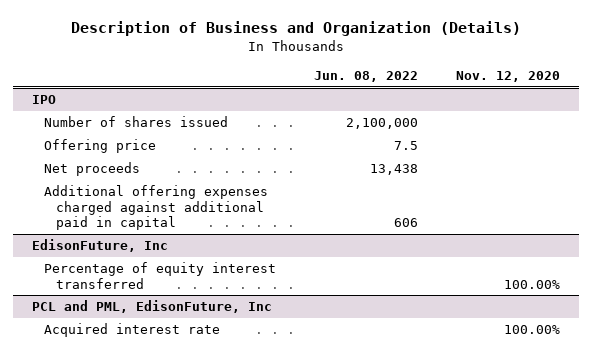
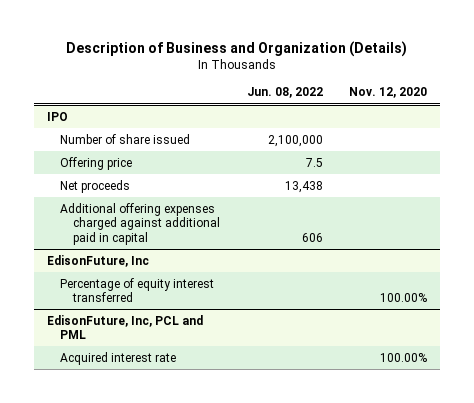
@ IPO
- Number of shares issued | 2,100,000 |
+ Number of share issued | 2,100,000 |
- PCL and PML, EdisonFuture, Inc
+ EdisonFuture, Inc, PCL and PML

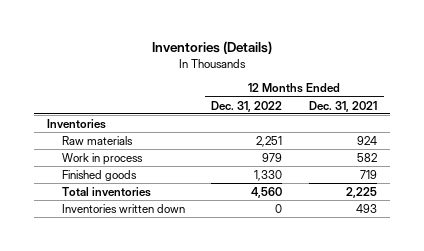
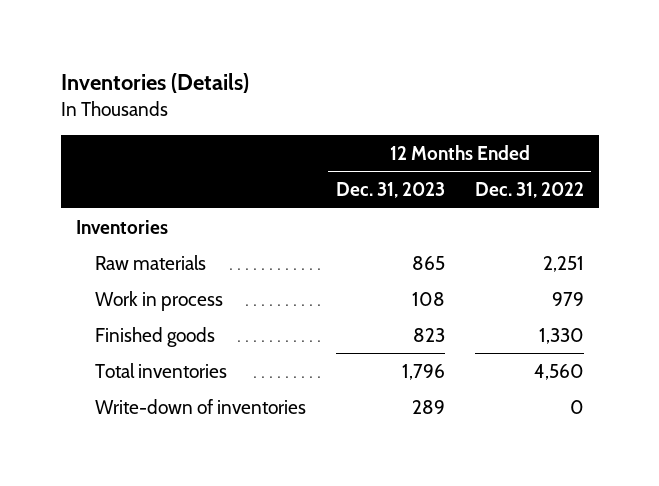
- | 12 Months Ended Dec. 31, 2022 | 12 Months Ended Dec. 31, 2021
+ | 12 Months Ended Dec. 31, 2023 | 12 Months Ended Dec. 31, 2022
- Inventories written down | 0 | 493
+ Write-down of inventories | 289 | 0

